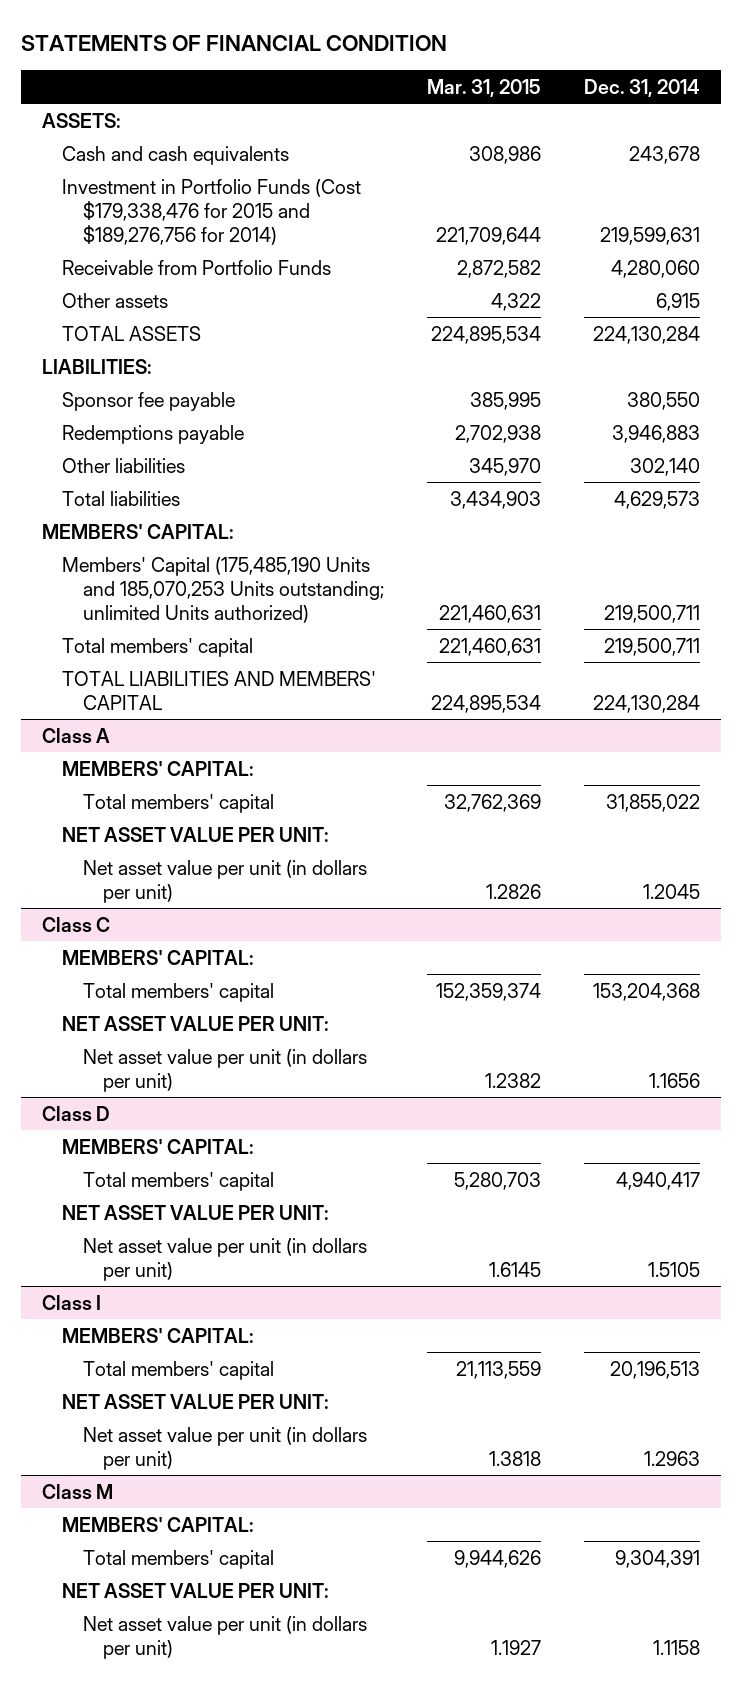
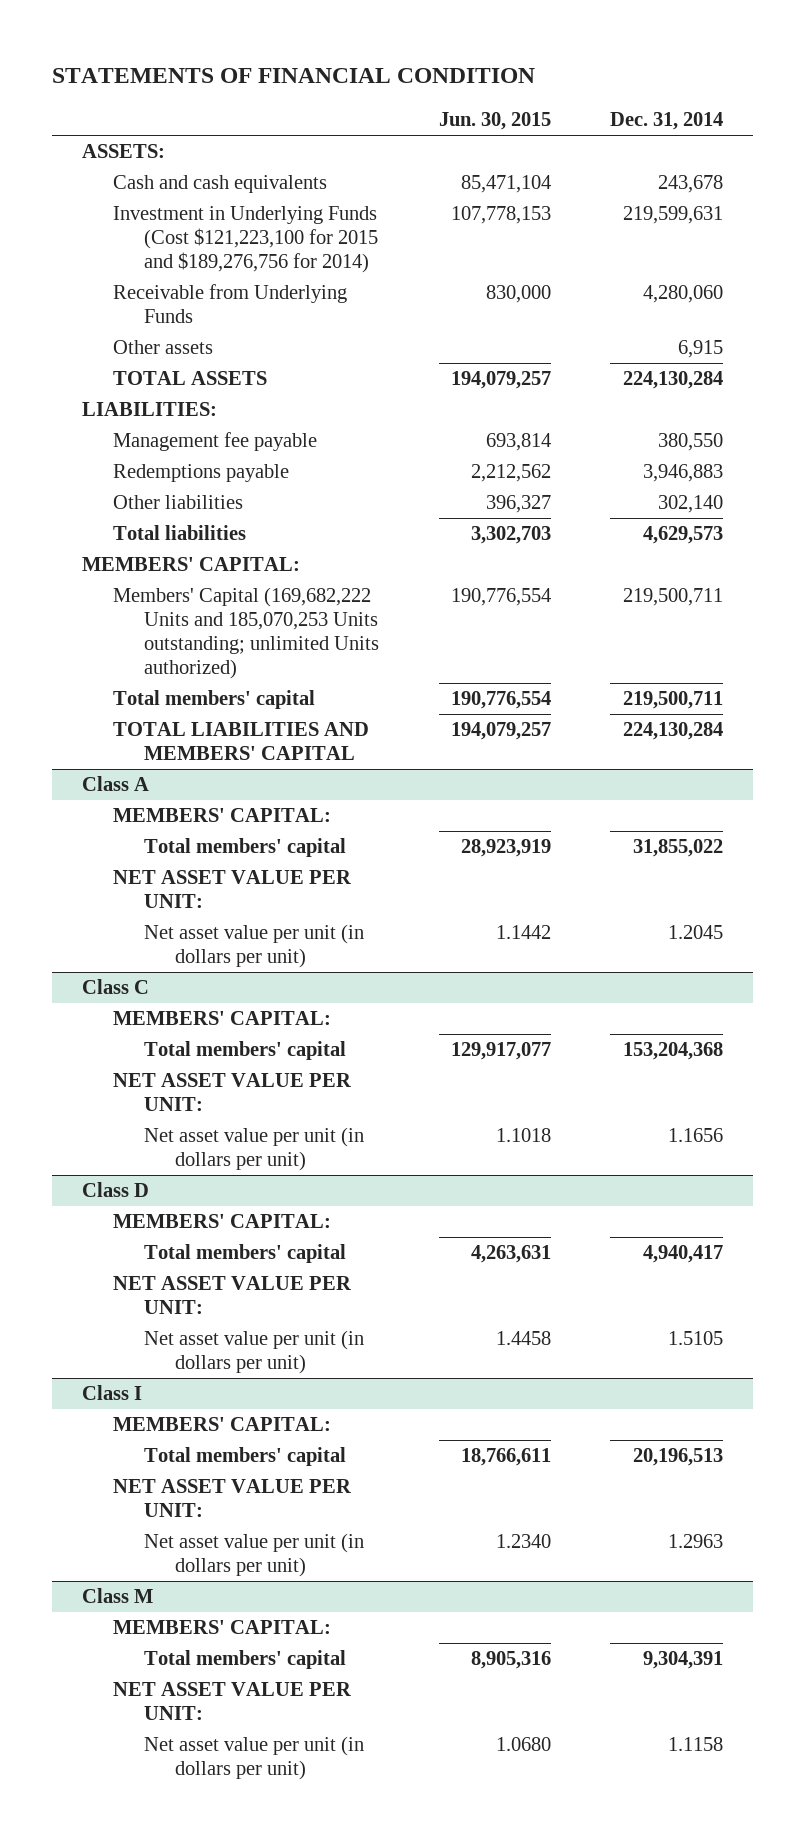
- | Mar. 31, 2015 | Dec. 31, 2014
+ | Jun. 30, 2015 | Dec. 31, 2014
- Investment in Portfolio Funds (Cost $179,338,476 for 2015 and $189,276,756 for 2014) | 221,709,644 | 219,599,631
- Receivable from Portfolio Funds | 2,872,582 | 4,280,060
+ Investment in Underlying Funds (Cost $121,223,100 for 2015 and $189,276,756 for 2014) | 107,778,153 | 219,599,631
+ Receivable from Underlying Funds | 830,000 | 4,280,060
- Sponsor fee payable | 385,995 | 380,550
+ Management fee payable | 693,814 | 380,550
- Members' Capital (175,485,190 Units and 185,070,253 Units outstanding; unlimited Units authorized) | 221,460,631 | 219,500,711
+ Members' Capital (169,682,222 Units and 185,070,253 Units outstanding; unlimited Units authorized) | 190,776,554 | 219,500,711

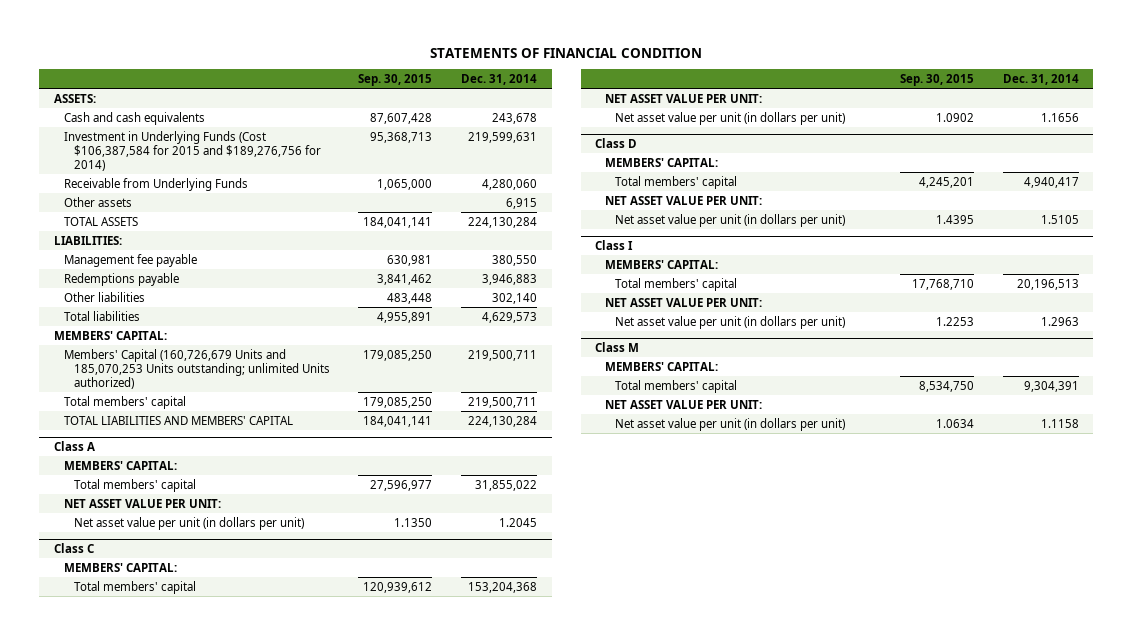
- | Jun. 30, 2015 | Dec. 31, 2014
+ | Sep. 30, 2015 | Dec. 31, 2014
- Investment in Underlying Funds (Cost $121,223,100 for 2015 and $189,276,756 for 2014) | 107,778,153 | 219,599,631
+ Investment in Underlying Funds (Cost $106,387,584 for 2015 and $189,276,756 for 2014) | 95,368,713 | 219,599,631
- Members' Capital (169,682,222 Units and 185,070,253 Units outstanding; unlimited Units authorized) | 190,776,554 | 219,500,711
+ Members' Capital (160,726,679 Units and 185,070,253 Units outstanding; unlimited Units authorized) | 179,085,250 | 219,500,711

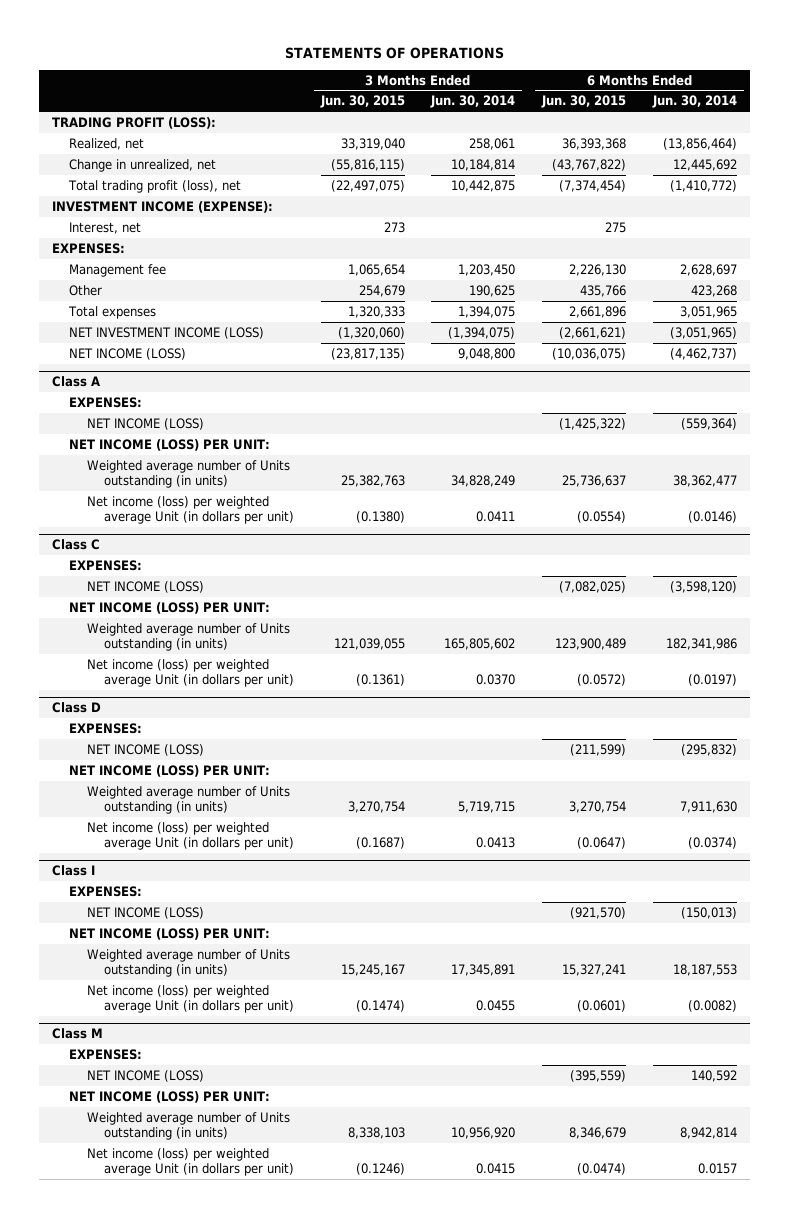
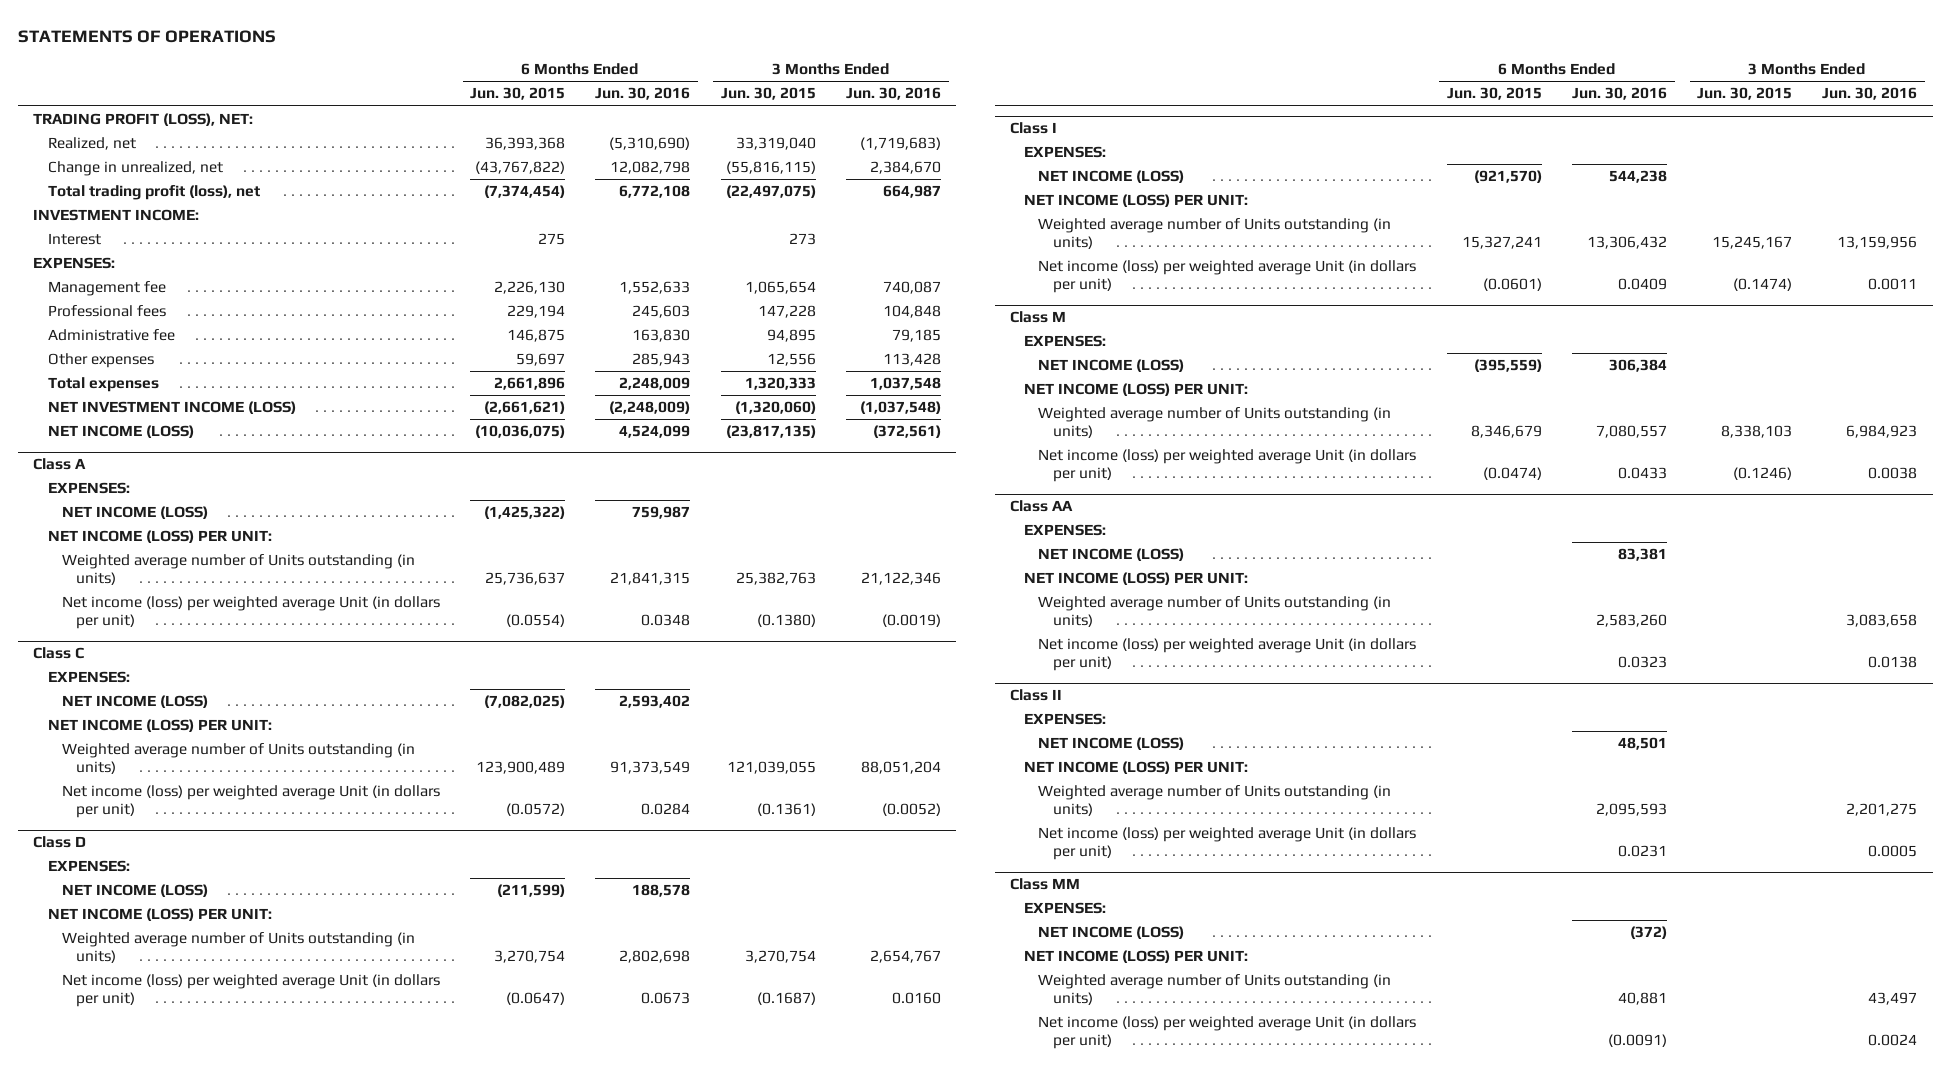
- | 3 Months Ended Jun. 30, 2015 | 3 Months Ended Jun. 30, 2014 | 6 Months Ended Jun. 30, 2015 | 6 Months Ended Jun. 30, 2014
+ | 6 Months Ended Jun. 30, 2015 | 6 Months Ended Jun. 30, 2016 | 3 Months Ended Jun. 30, 2015 | 3 Months Ended Jun. 30, 2016
- TRADING PROFIT (LOSS):
+ TRADING PROFIT (LOSS), NET:
- INVESTMENT INCOME (EXPENSE):
- Interest, net | 273 | | 275 |
+ INVESTMENT INCOME:
+ Interest | 275 | | 273 |
- Other | 254,679 | 190,625 | 435,766 | 423,268
+ Professional fees | 229,194 | 245,603 | 147,228 | 104,848
+ Administrative fee | 146,875 | 163,830 | 94,895 | 79,185
+ Other expenses | 59,697 | 285,943 | 12,556 | 113,428
+ Class AA
+ EXPENSES:
+ NET INCOME (LOSS) | | 83,381 | |
+ NET INCOME (LOSS) PER UNIT:
+ Weighted average number of Units outstanding (in units) | | 2,583,260 | | 3,083,658
+ Net income (loss) per weighted average Unit (in dollars per unit) | | 0.0323 | | 0.0138
+ Class II
+ EXPENSES:
+ NET INCOME (LOSS) | | 48,501 | |
+ NET INCOME (LOSS) PER UNIT:
+ Weighted average number of Units outstanding (in units) | | 2,095,593 | | 2,201,275
+ Net income (loss) per weighted average Unit (in dollars per unit) | | 0.0231 | | 0.0005
+ Class MM
+ EXPENSES:
+ NET INCOME (LOSS) | | (372) | |
+ NET INCOME (LOSS) PER UNIT:
+ Weighted average number of Units outstanding (in units) | | 40,881 | | 43,497
+ Net income (loss) per weighted average Unit (in dollars per unit) | | (0.0091) | | 0.0024

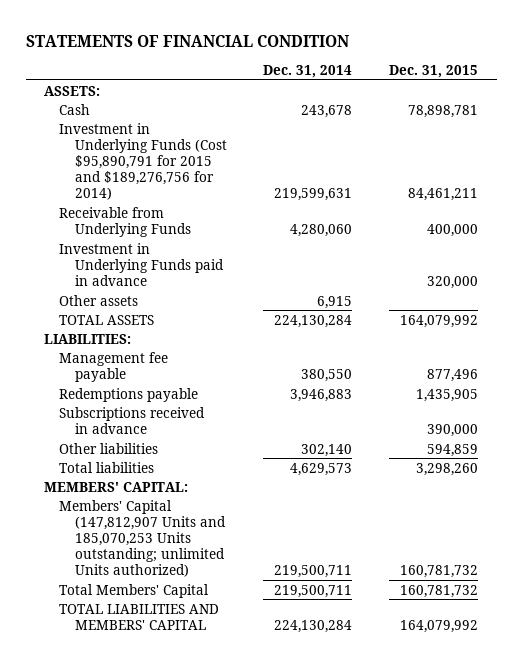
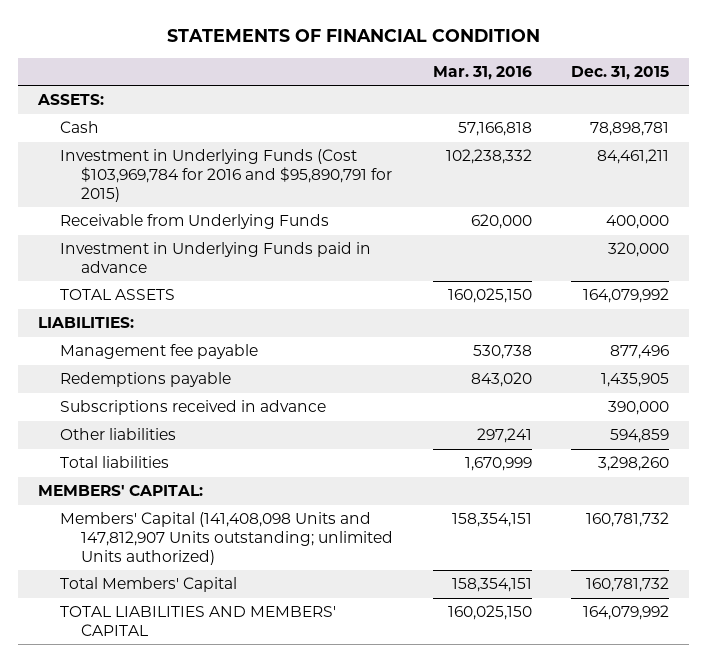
- | Dec. 31, 2014 | Dec. 31, 2015
+ | Mar. 31, 2016 | Dec. 31, 2015
- Investment in Underlying Funds (Cost $95,890,791 for 2015 and $189,276,756 for 2014) | 219,599,631 | 84,461,211
+ Investment in Underlying Funds (Cost $103,969,784 for 2016 and $95,890,791 for 2015) | 102,238,332 | 84,461,211
- Other assets | 6,915 |
- Members' Capital (147,812,907 Units and 185,070,253 Units outstanding; unlimited Units authorized) | 219,500,711 | 160,781,732
+ Members' Capital (141,408,098 Units and 147,812,907 Units outstanding; unlimited Units authorized) | 158,354,151 | 160,781,732

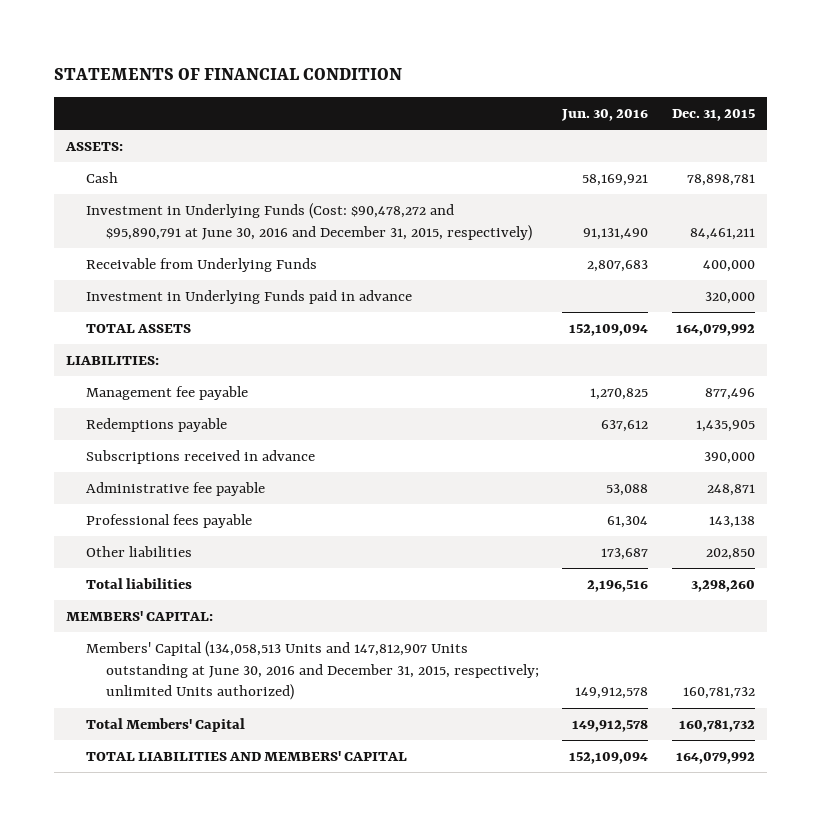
- | Mar. 31, 2016 | Dec. 31, 2015
+ | Jun. 30, 2016 | Dec. 31, 2015
- Investment in Underlying Funds (Cost $103,969,784 for 2016 and $95,890,791 for 2015) | 102,238,332 | 84,461,211
+ Investment in Underlying Funds (Cost: $90,478,272 and $95,890,791 at June 30, 2016 and December 31, 2015, respectively) | 91,131,490 | 84,461,211
- Other liabilities | 297,241 | 594,859
+ Administrative fee payable | 53,088 | 248,871
+ Professional fees payable | 61,304 | 143,138
+ Other liabilities | 173,687 | 202,850
- Members' Capital (141,408,098 Units and 147,812,907 Units outstanding; unlimited Units authorized) | 158,354,151 | 160,781,732
+ Members' Capital (134,058,513 Units and 147,812,907 Units outstanding at June 30, 2016 and December 31, 2015, respectively; unlimited Units authorized) | 149,912,578 | 160,781,732

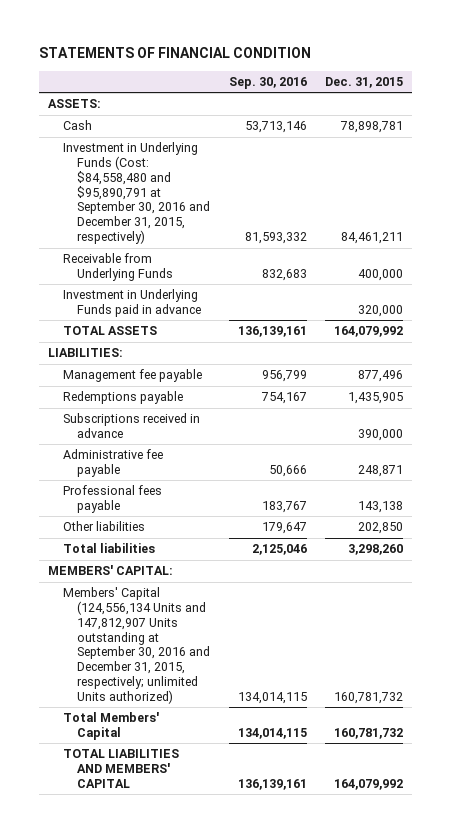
- | Jun. 30, 2016 | Dec. 31, 2015
+ | Sep. 30, 2016 | Dec. 31, 2015
- Investment in Underlying Funds (Cost: $90,478,272 and $95,890,791 at June 30, 2016 and December 31, 2015, respectively) | 91,131,490 | 84,461,211
+ Investment in Underlying Funds (Cost: $84,558,480 and $95,890,791 at September 30, 2016 and December 31, 2015, respectively) | 81,593,332 | 84,461,211
- Members' Capital (134,058,513 Units and 147,812,907 Units outstanding at June 30, 2016 and December 31, 2015, respectively; unlimited Units authorized) | 149,912,578 | 160,781,732
+ Members' Capital (124,556,134 Units and 147,812,907 Units outstanding at September 30, 2016 and December 31, 2015, respectively; unlimited Units authorized) | 134,014,115 | 160,781,732

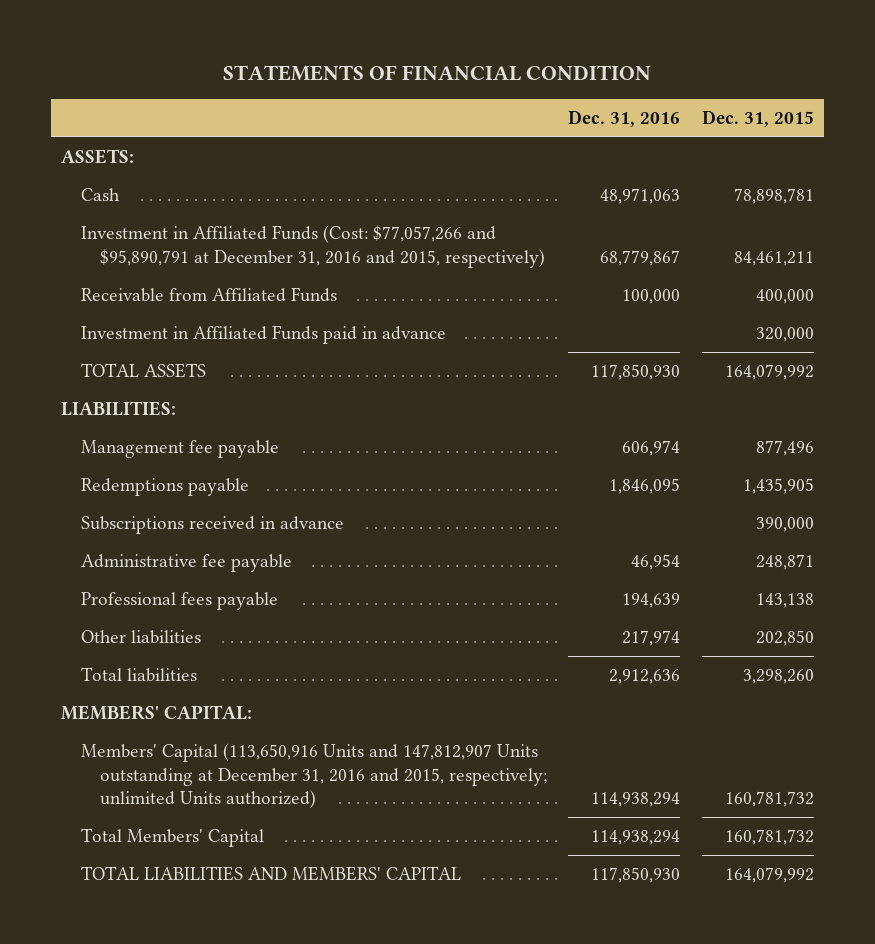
- | Sep. 30, 2016 | Dec. 31, 2015
+ | Dec. 31, 2016 | Dec. 31, 2015
- Investment in Underlying Funds (Cost: $84,558,480 and $95,890,791 at September 30, 2016 and December 31, 2015, respectively) | 81,593,332 | 84,461,211
- Receivable from Underlying Funds | 832,683 | 400,000
- Investment in Underlying Funds paid in advance | | 320,000
+ Investment in Affiliated Funds (Cost: $77,057,266 and $95,890,791 at December 31, 2016 and 2015, respectively) | 68,779,867 | 84,461,211
+ Receivable from Affiliated Funds | 100,000 | 400,000
+ Investment in Affiliated Funds paid in advance | | 320,000
- Members' Capital (124,556,134 Units and 147,812,907 Units outstanding at September 30, 2016 and December 31, 2015, respectively; unlimited Units authorized) | 134,014,115 | 160,781,732
+ Members' Capital (113,650,916 Units and 147,812,907 Units outstanding at December 31, 2016 and 2015, respectively; unlimited Units authorized) | 114,938,294 | 160,781,732

